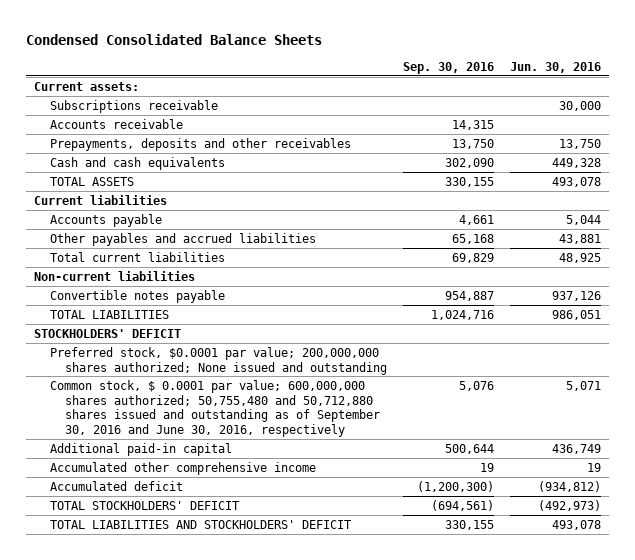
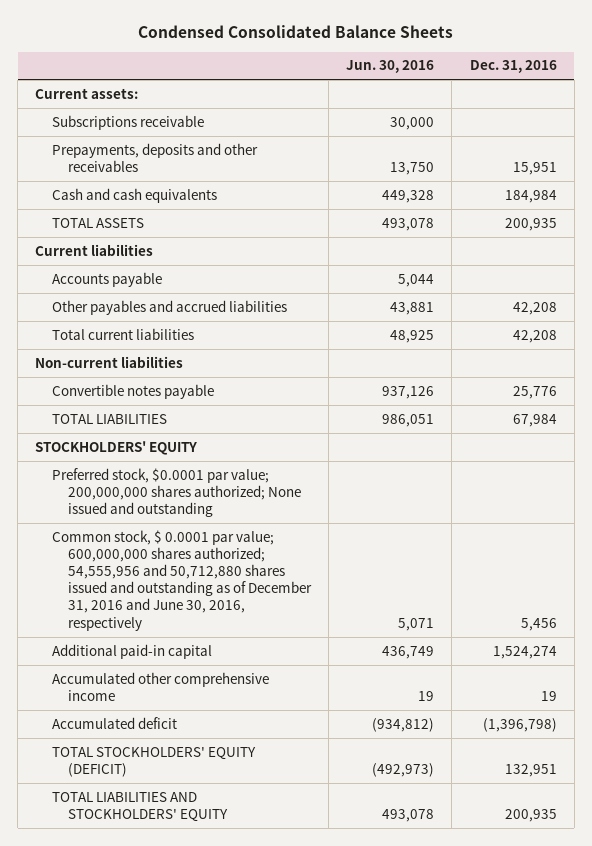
- | Sep. 30, 2016 | Jun. 30, 2016
+ | Jun. 30, 2016 | Dec. 31, 2016
- Accounts receivable | 14,315 |
- STOCKHOLDERS' DEFICIT
+ STOCKHOLDERS' EQUITY
- Common stock, $ 0.0001 par value; 600,000,000 shares authorized; 50,755,480 and 50,712,880 shares issued and outstanding as of September 30, 2016 and June 30, 2016, respectively | 5,076 | 5,071
+ Common stock, $ 0.0001 par value; 600,000,000 shares authorized; 54,555,956 and 50,712,880 shares issued and outstanding as of December 31, 2016 and June 30, 2016, respectively | 5,071 | 5,456
- TOTAL STOCKHOLDERS' DEFICIT | (694,561) | (492,973)
- TOTAL LIABILITIES AND STOCKHOLDERS' DEFICIT | 330,155 | 493,078
+ TOTAL STOCKHOLDERS' EQUITY (DEFICIT) | (492,973) | 132,951
+ TOTAL LIABILITIES AND STOCKHOLDERS' EQUITY | 493,078 | 200,935

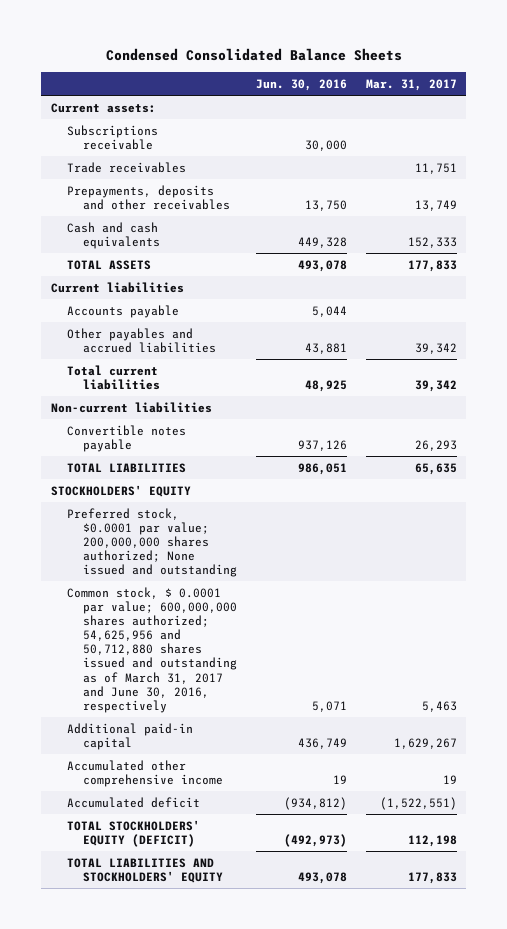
- | Jun. 30, 2016 | Dec. 31, 2016
+ | Jun. 30, 2016 | Mar. 31, 2017
+ Trade receivables | | 11,751
- Common stock, $ 0.0001 par value; 600,000,000 shares authorized; 54,555,956 and 50,712,880 shares issued and outstanding as of December 31, 2016 and June 30, 2016, respectively | 5,071 | 5,456
+ Common stock, $ 0.0001 par value; 600,000,000 shares authorized; 54,625,956 and 50,712,880 shares issued and outstanding as of March 31, 2017 and June 30, 2016, respectively | 5,071 | 5,463

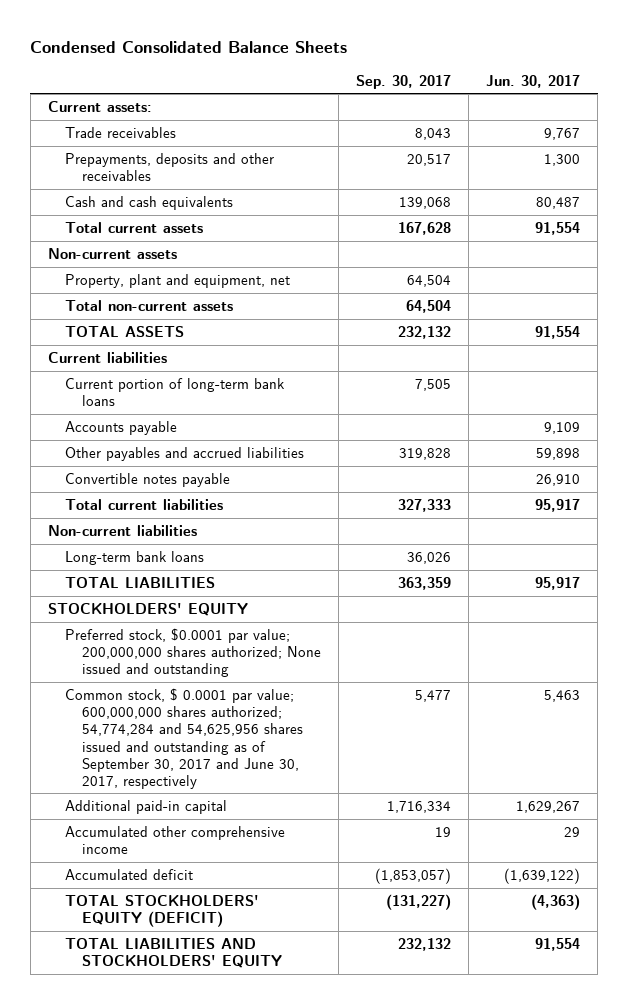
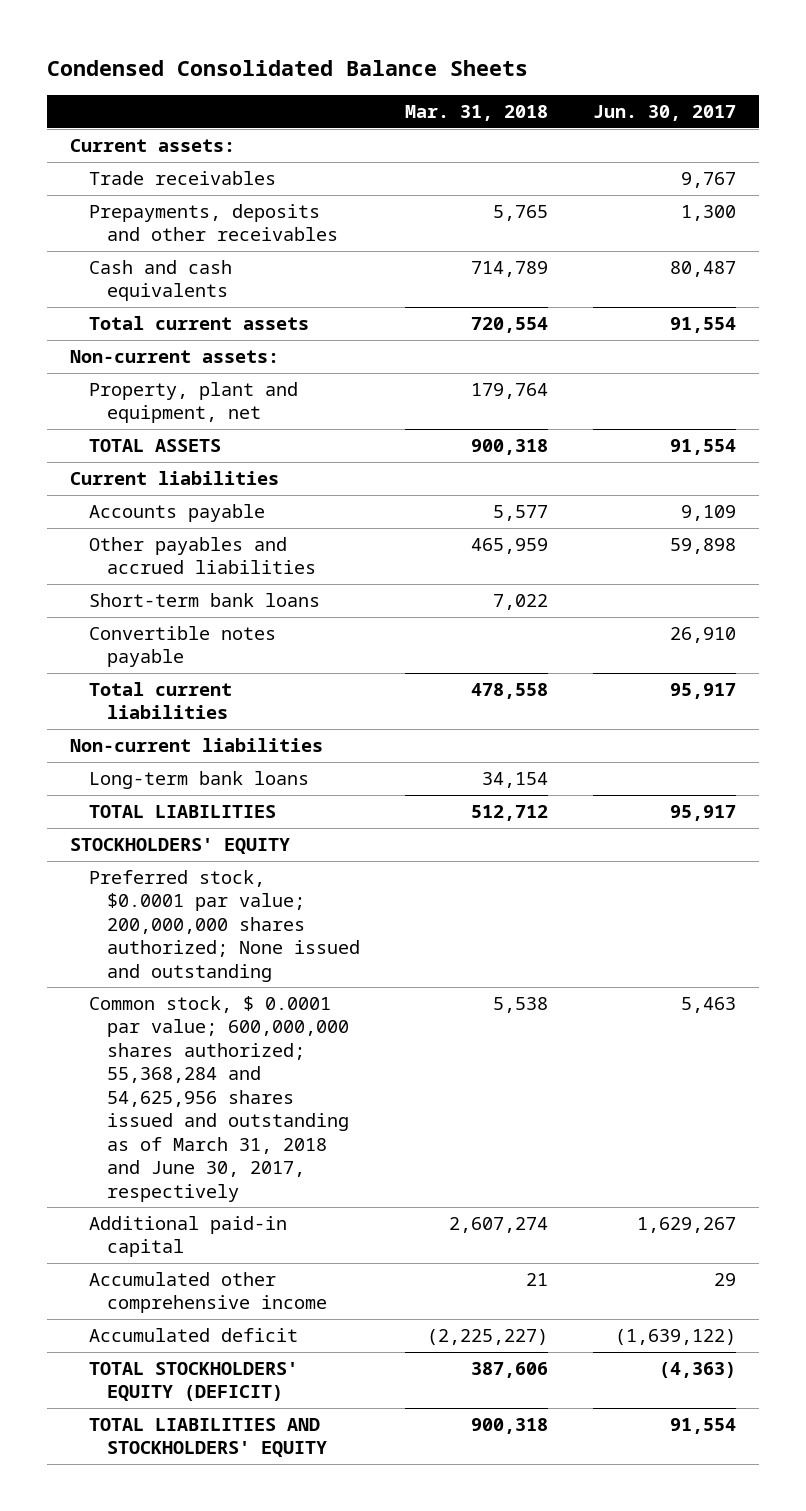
- | Sep. 30, 2017 | Jun. 30, 2017
+ | Mar. 31, 2018 | Jun. 30, 2017
- Non-current assets
+ Non-current assets:
- Total non-current assets | 64,504 |
- Current portion of long-term bank loans | 7,505 |
+ Short-term bank loans | 7,022 |
- Common stock, $ 0.0001 par value; 600,000,000 shares authorized; 54,774,284 and 54,625,956 shares issued and outstanding as of September 30, 2017 and June 30, 2017, respectively | 5,477 | 5,463
+ Common stock, $ 0.0001 par value; 600,000,000 shares authorized; 55,368,284 and 54,625,956 shares issued and outstanding as of March 31, 2018 and June 30, 2017, respectively | 5,538 | 5,463

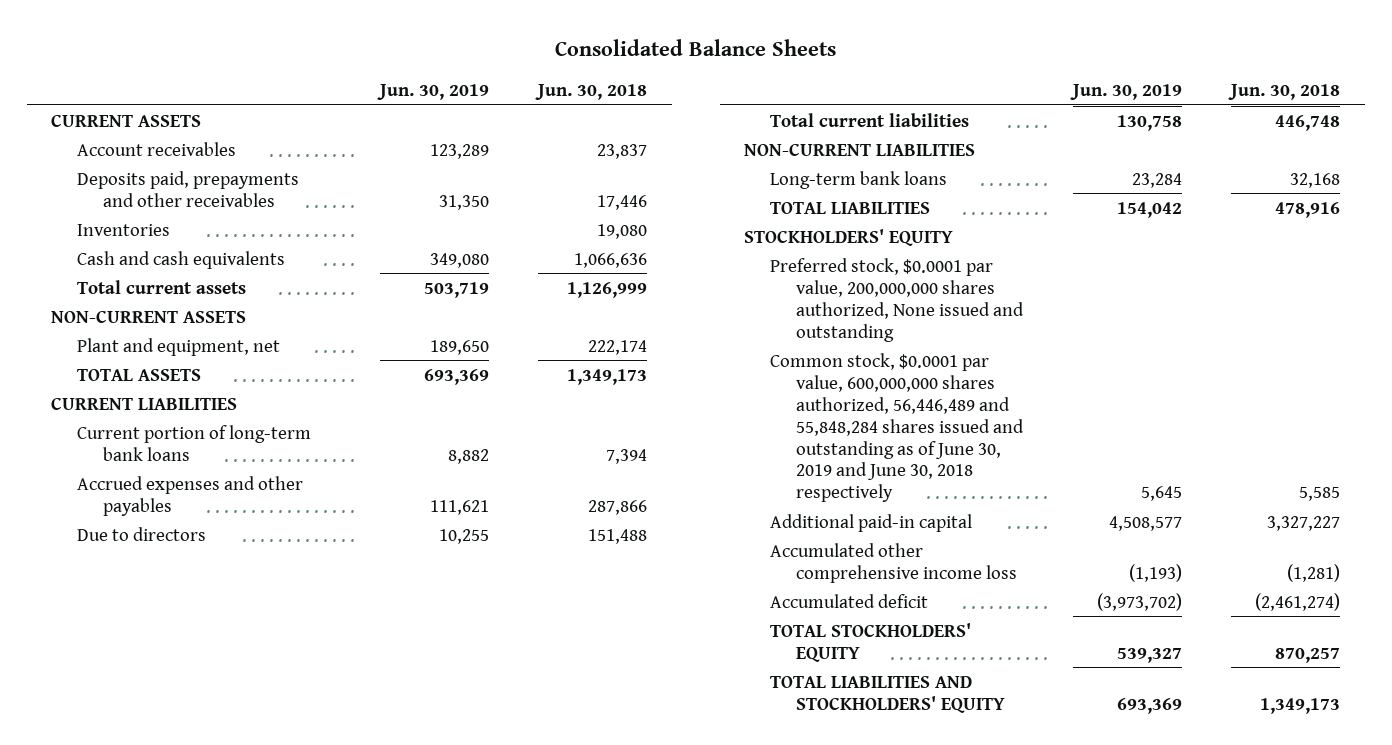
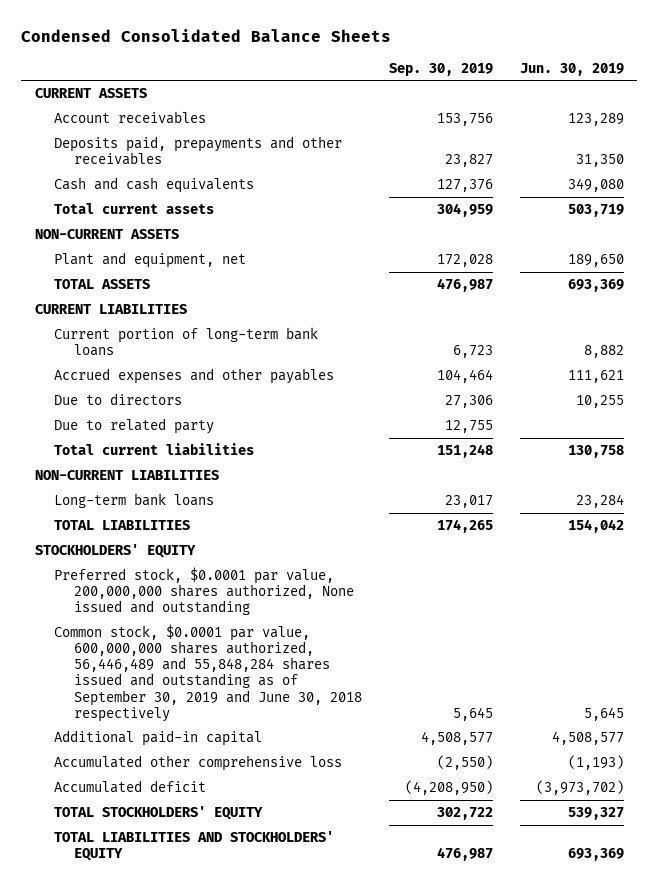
- Consolidated Balance Sheets
+ Condensed Consolidated Balance Sheets
- | Jun. 30, 2019 | Jun. 30, 2018
+ | Sep. 30, 2019 | Jun. 30, 2019
- Inventories | | 19,080
+ Due to related party | 12,755 |
- Common stock, $0.0001 par value, 600,000,000 shares authorized, 56,446,489 and 55,848,284 shares issued and outstanding as of June 30, 2019 and June 30, 2018 respectively | 5,645 | 5,585
+ Common stock, $0.0001 par value, 600,000,000 shares authorized, 56,446,489 and 55,848,284 shares issued and outstanding as of September 30, 2019 and June 30, 2018 respectively | 5,645 | 5,645
- Accumulated other comprehensive income loss | (1,193) | (1,281)
+ Accumulated other comprehensive loss | (2,550) | (1,193)

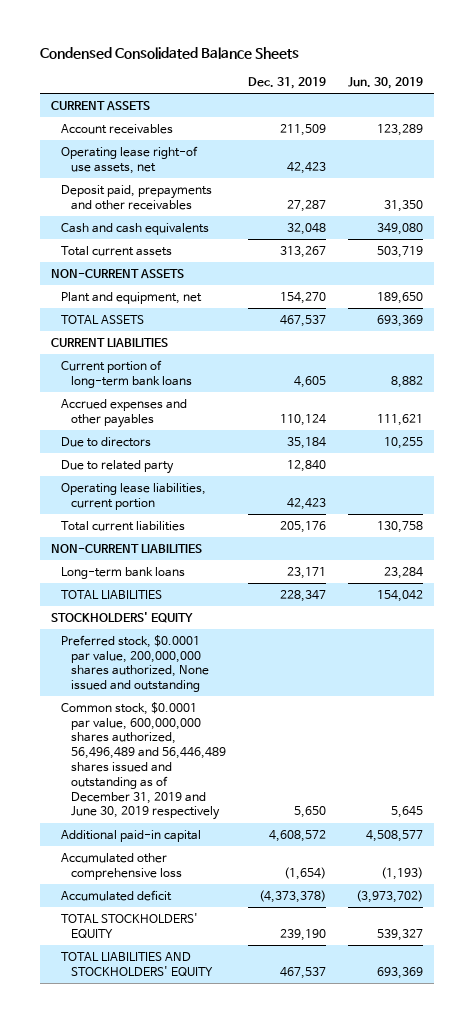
- | Sep. 30, 2019 | Jun. 30, 2019
+ | Dec. 31, 2019 | Jun. 30, 2019
- Deposits paid, prepayments and other receivables | 23,827 | 31,350
+ Operating lease right-of use assets, net | 42,423 |
+ Deposit paid, prepayments and other receivables | 27,287 | 31,350
+ Operating lease liabilities, current portion | 42,423 |
- Common stock, $0.0001 par value, 600,000,000 shares authorized, 56,446,489 and 55,848,284 shares issued and outstanding as of September 30, 2019 and June 30, 2018 respectively | 5,645 | 5,645
+ Common stock, $0.0001 par value, 600,000,000 shares authorized, 56,496,489 and 56,446,489 shares issued and outstanding as of December 31, 2019 and June 30, 2019 respectively | 5,650 | 5,645

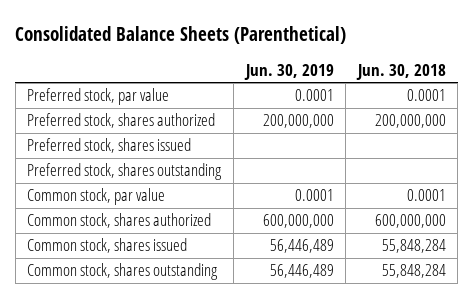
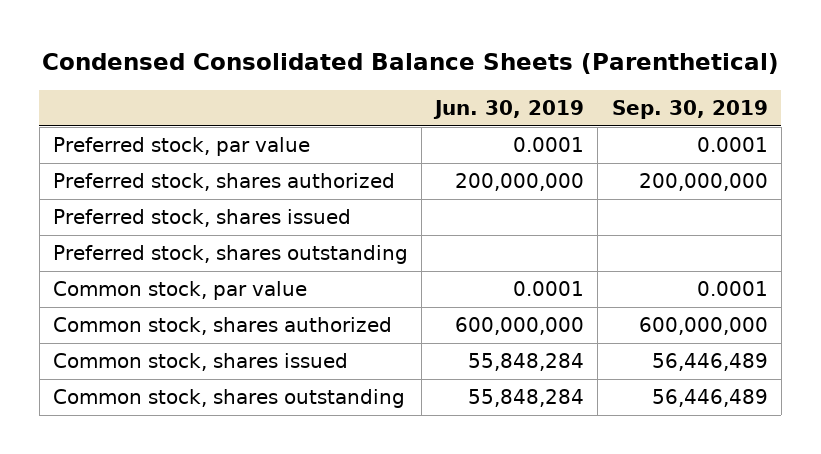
- Consolidated Balance Sheets (Parenthetical)
+ Condensed Consolidated Balance Sheets (Parenthetical)
- | Jun. 30, 2019 | Jun. 30, 2018
+ | Jun. 30, 2019 | Sep. 30, 2019
- Common stock, shares issued | 56,446,489 | 55,848,284
- Common stock, shares outstanding | 56,446,489 | 55,848,284
+ Common stock, shares issued | 55,848,284 | 56,446,489
+ Common stock, shares outstanding | 55,848,284 | 56,446,489

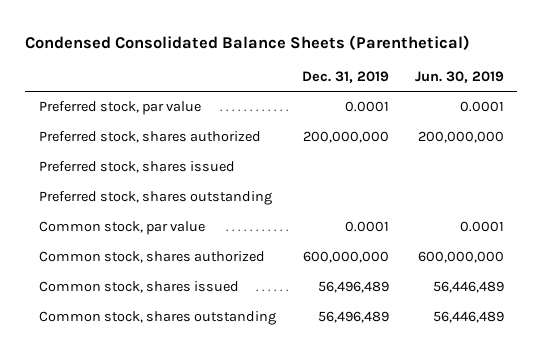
- | Jun. 30, 2019 | Sep. 30, 2019
+ | Dec. 31, 2019 | Jun. 30, 2019
- Common stock, shares issued | 55,848,284 | 56,446,489
- Common stock, shares outstanding | 55,848,284 | 56,446,489
+ Common stock, shares issued | 56,496,489 | 56,446,489
+ Common stock, shares outstanding | 56,496,489 | 56,446,489

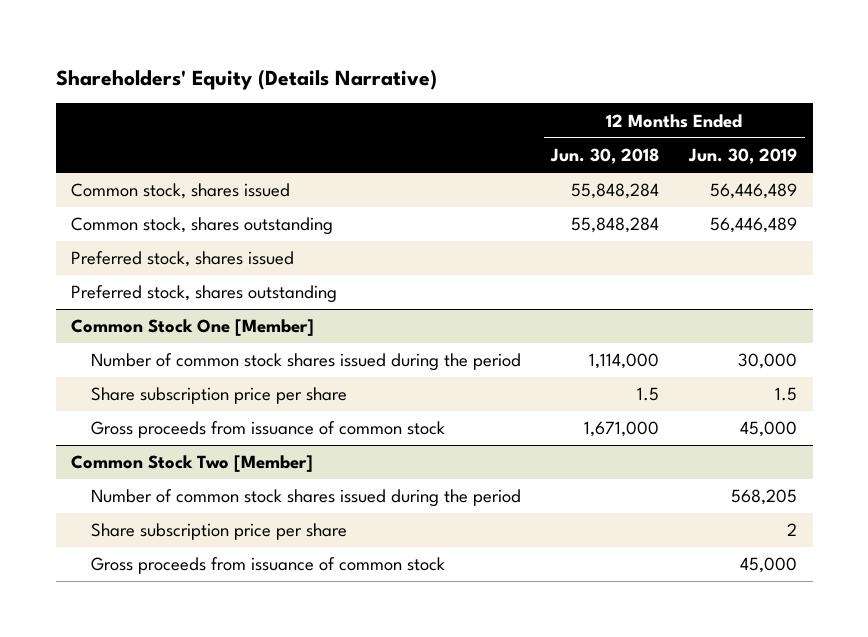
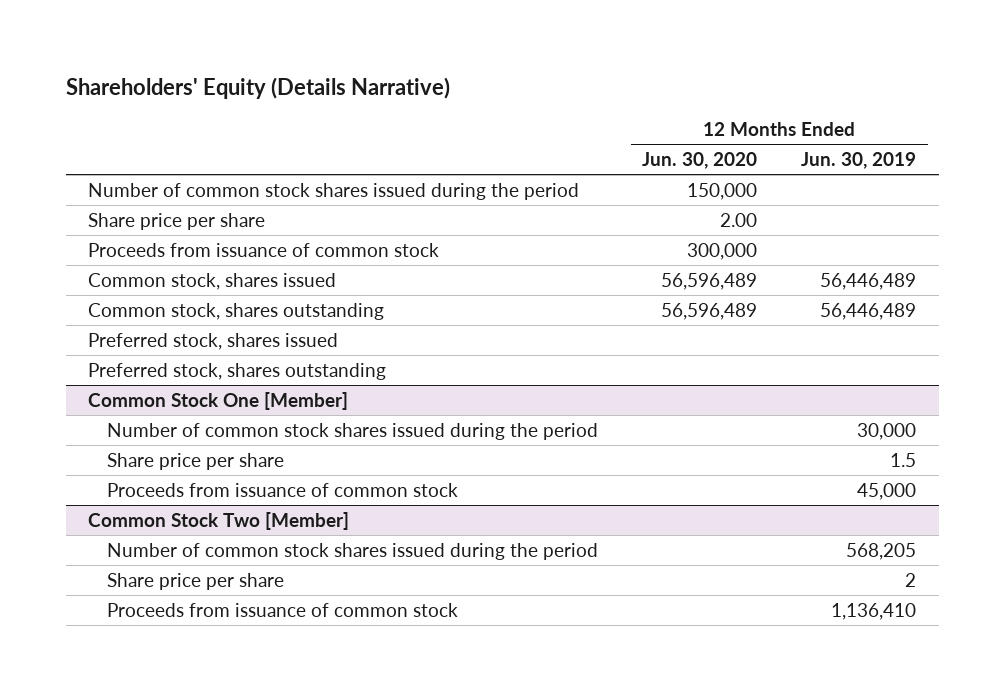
- | 12 Months Ended Jun. 30, 2018 | 12 Months Ended Jun. 30, 2019
+ | 12 Months Ended Jun. 30, 2020 | 12 Months Ended Jun. 30, 2019
+ Number of common stock shares issued during the period | 150,000 |
+ Share price per share | 2.00 |
+ Proceeds from issuance of common stock | 300,000 |
@ Common Stock One [Member]
- Share subscription price per share | 1.5 | 1.5
- Gross proceeds from issuance of common stock | 1,671,000 | 45,000
+ Share price per share | | 1.5
+ Proceeds from issuance of common stock | | 45,000
@ Common Stock Two [Member]
- Share subscription price per share | | 2
- Gross proceeds from issuance of common stock | | 45,000
+ Share price per share | | 2
+ Proceeds from issuance of common stock | | 1,136,410

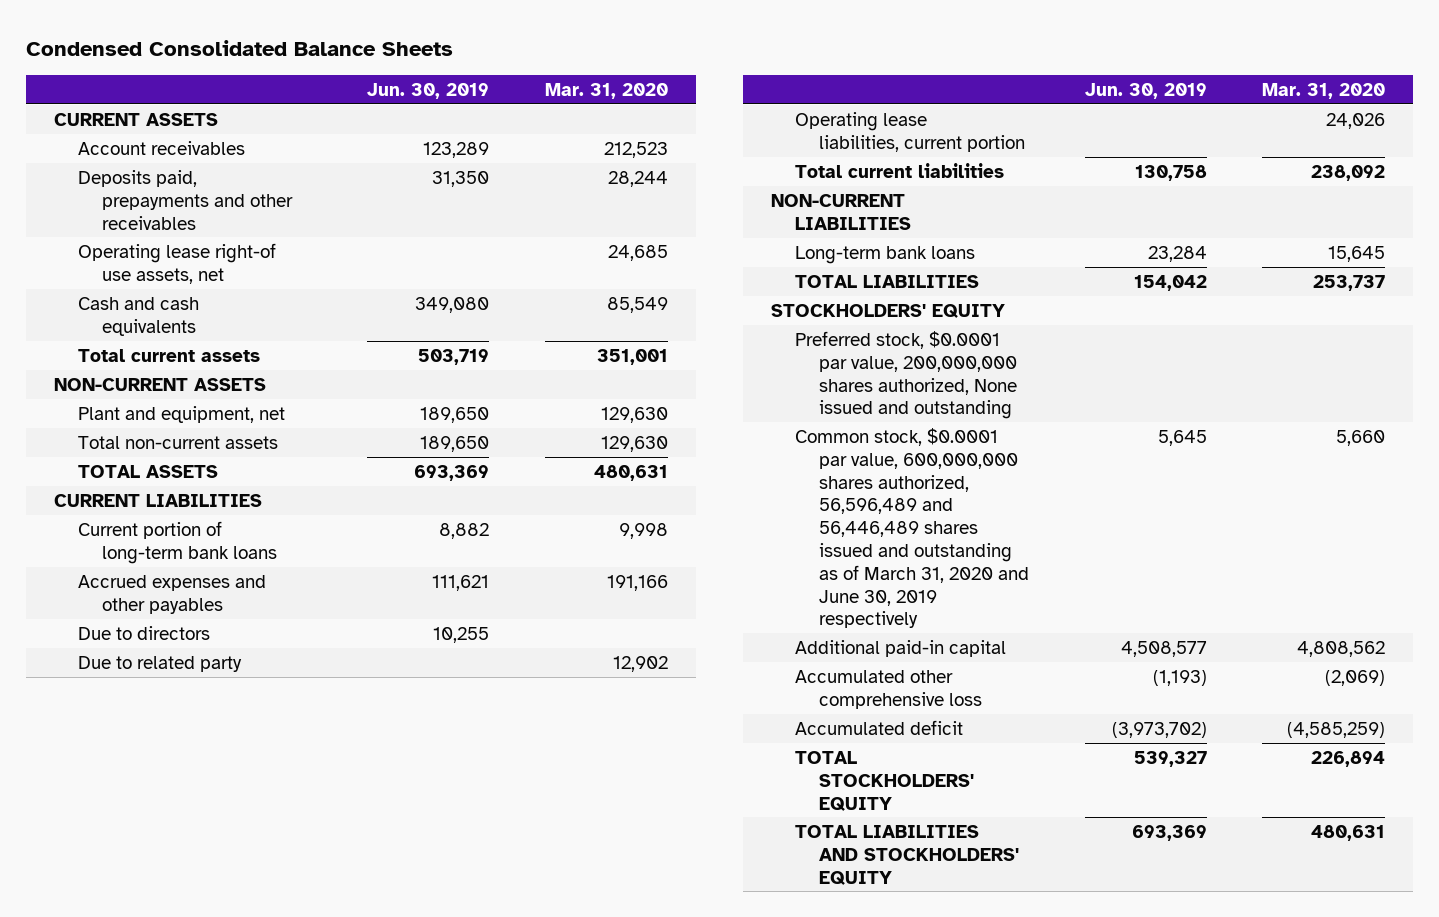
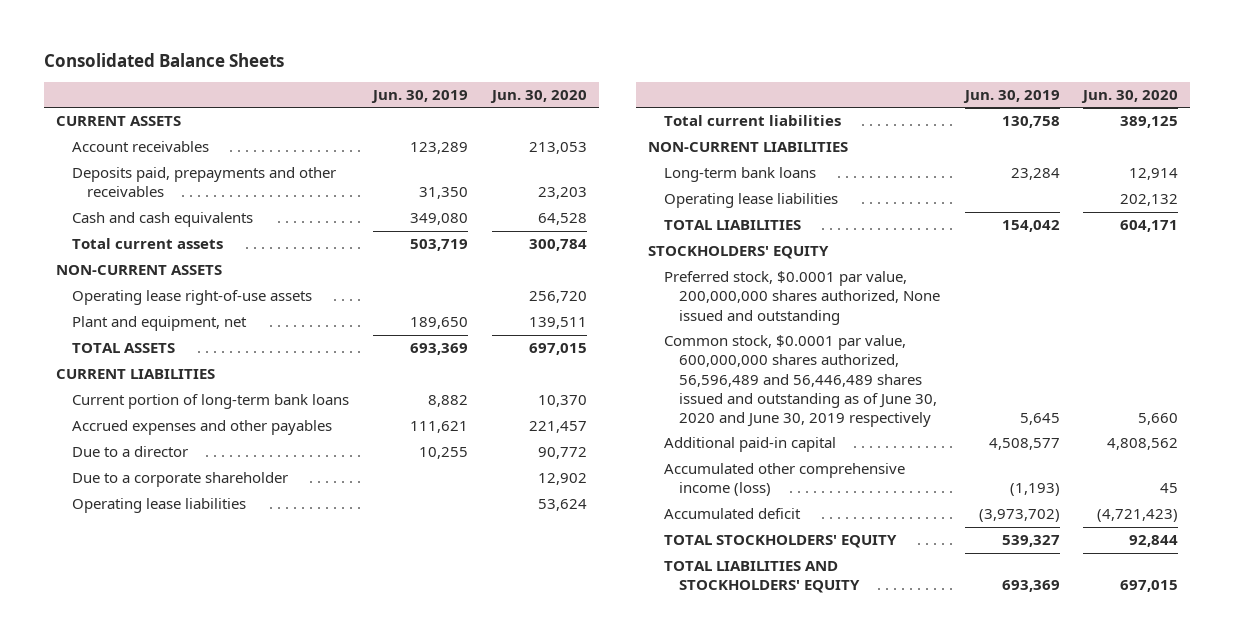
- Condensed Consolidated Balance Sheets
+ Consolidated Balance Sheets
- | Jun. 30, 2019 | Mar. 31, 2020
+ | Jun. 30, 2019 | Jun. 30, 2020
- Operating lease right-of use assets, net | | 24,685
+ Operating lease right-of-use assets | | 256,720
- Total non-current assets | 189,650 | 129,630
- Due to directors | 10,255 |
- Due to related party | | 12,902
- Operating lease liabilities, current portion | | 24,026
+ Due to a director | 10,255 | 90,772
+ Due to a corporate shareholder | | 12,902
+ Operating lease liabilities | | 53,624
+ Operating lease liabilities | | 202,132
- Common stock, $0.0001 par value, 600,000,000 shares authorized, 56,596,489 and 56,446,489 shares issued and outstanding as of March 31, 2020 and June 30, 2019 respectively | 5,645 | 5,660
+ Common stock, $0.0001 par value, 600,000,000 shares authorized, 56,596,489 and 56,446,489 shares issued and outstanding as of June 30, 2020 and June 30, 2019 respectively | 5,645 | 5,660
- Accumulated other comprehensive loss | (1,193) | (2,069)
+ Accumulated other comprehensive income (loss) | (1,193) | 45

